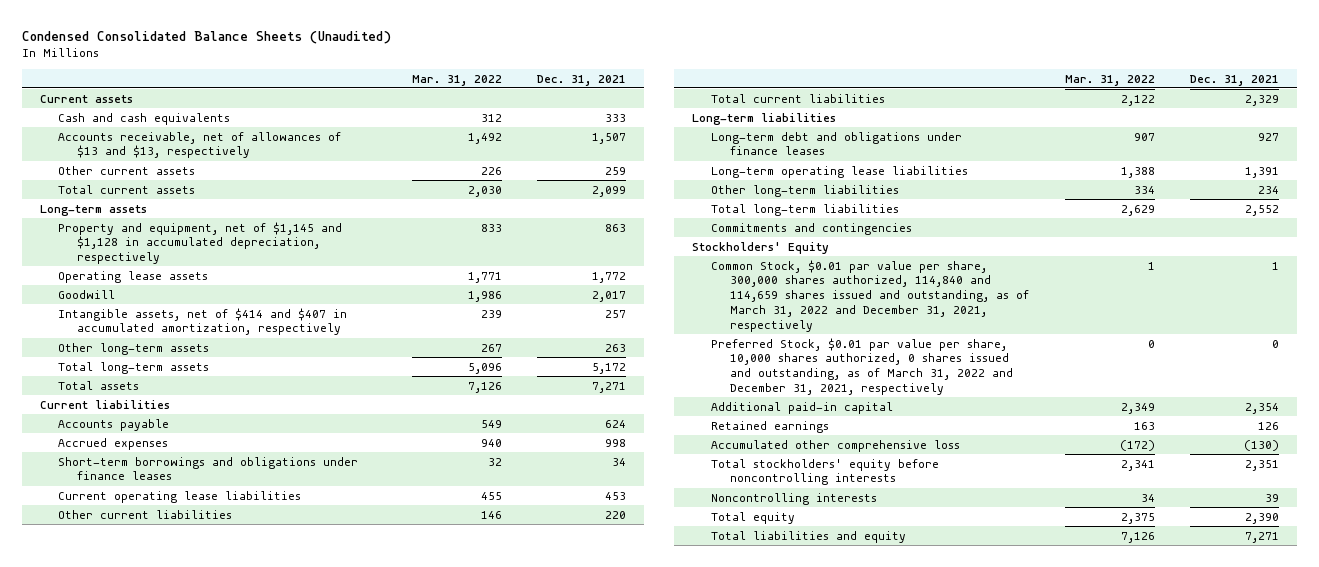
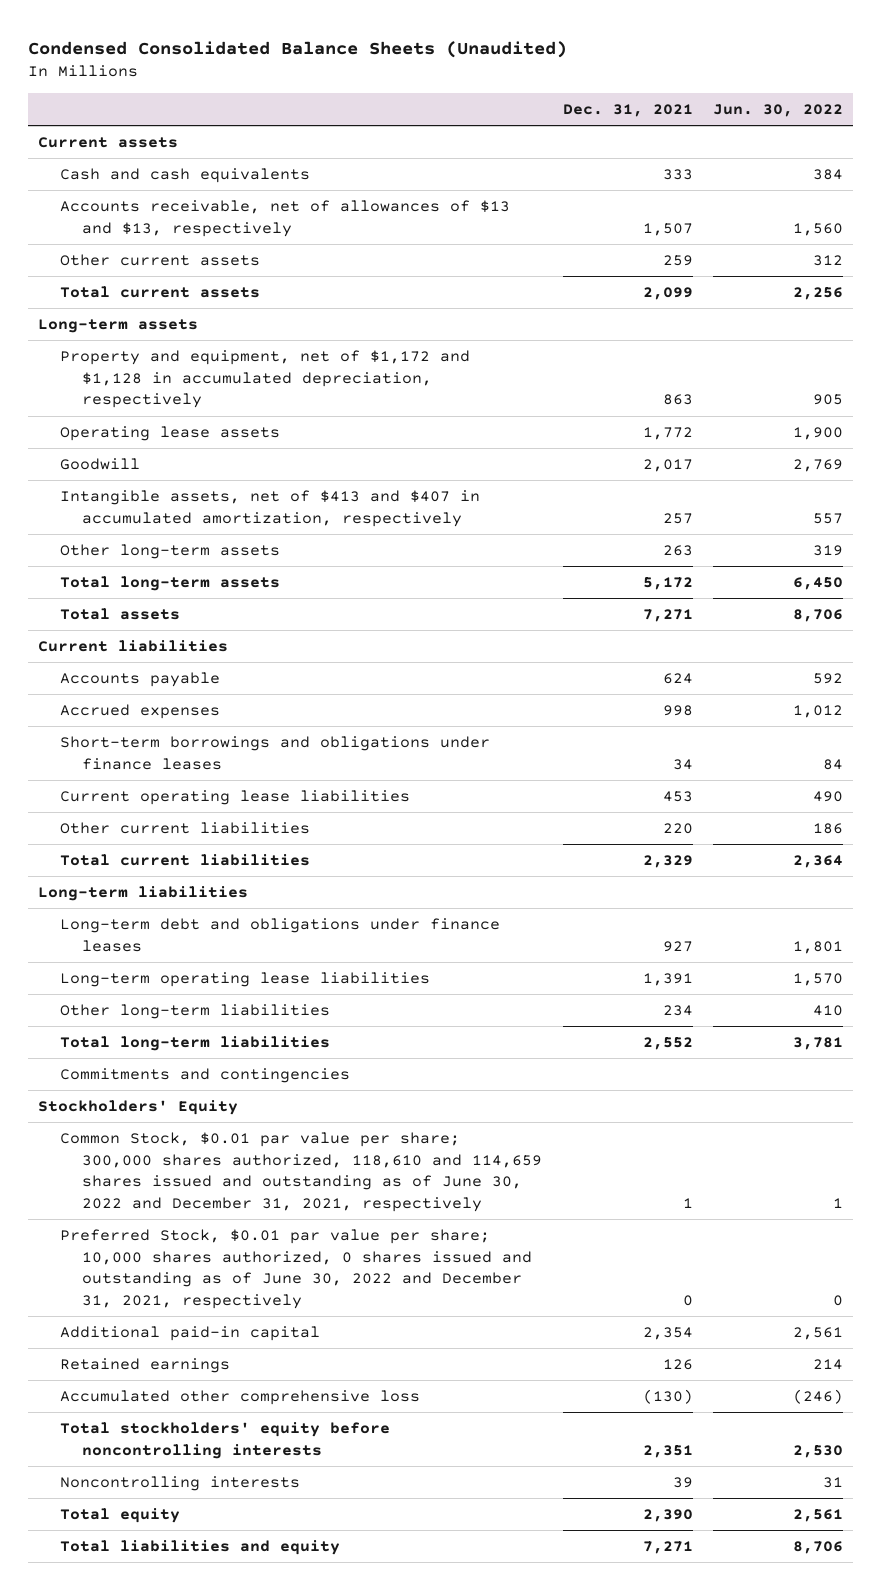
- | Mar. 31, 2022 | Dec. 31, 2021
+ | Dec. 31, 2021 | Jun. 30, 2022
- Property and equipment, net of $1,145 and $1,128 in accumulated depreciation, respectively | 833 | 863
+ Property and equipment, net of $1,172 and $1,128 in accumulated depreciation, respectively | 863 | 905
- Intangible assets, net of $414 and $407 in accumulated amortization, respectively | 239 | 257
+ Intangible assets, net of $413 and $407 in accumulated amortization, respectively | 257 | 557
- Common Stock, $0.01 par value per share, 300,000 shares authorized, 114,840 and 114,659 shares issued and outstanding, as of March 31, 2022 and December 31, 2021, respectively | 1 | 1
- Preferred Stock, $0.01 par value per share, 10,000 shares authorized, 0 shares issued and outstanding, as of March 31, 2022 and December 31, 2021, respectively | 0 | 0
+ Common Stock, $0.01 par value per share; 300,000 shares authorized, 118,610 and 114,659 shares issued and outstanding as of June 30, 2022 and December 31, 2021, respectively | 1 | 1
+ Preferred Stock, $0.01 par value per share; 10,000 shares authorized, 0 shares issued and outstanding as of June 30, 2022 and December 31, 2021, respectively | 0 | 0

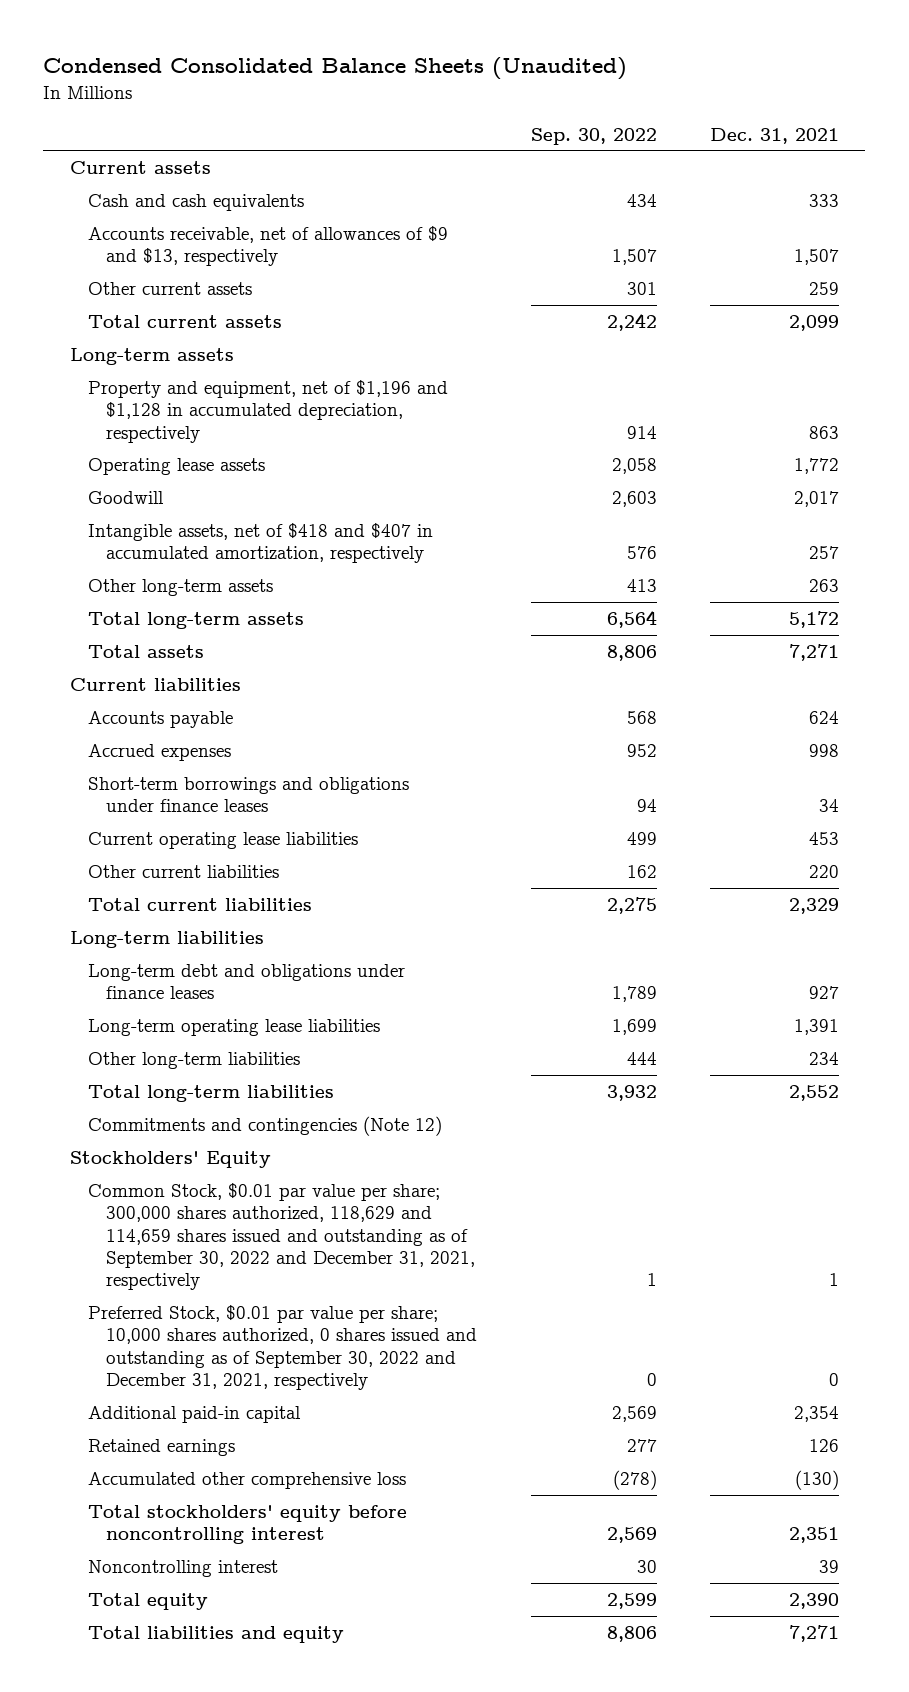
- | Dec. 31, 2021 | Jun. 30, 2022
+ | Sep. 30, 2022 | Dec. 31, 2021
- Accounts receivable, net of allowances of $13 and $13, respectively | 1,507 | 1,560
+ Accounts receivable, net of allowances of $9 and $13, respectively | 1,507 | 1,507
- Property and equipment, net of $1,172 and $1,128 in accumulated depreciation, respectively | 863 | 905
+ Property and equipment, net of $1,196 and $1,128 in accumulated depreciation, respectively | 914 | 863
- Intangible assets, net of $413 and $407 in accumulated amortization, respectively | 257 | 557
+ Intangible assets, net of $418 and $407 in accumulated amortization, respectively | 576 | 257
- Commitments and contingencies
+ Commitments and contingencies (Note 12)
- Common Stock, $0.01 par value per share; 300,000 shares authorized, 118,610 and 114,659 shares issued and outstanding as of June 30, 2022 and December 31, 2021, respectively | 1 | 1
- Preferred Stock, $0.01 par value per share; 10,000 shares authorized, 0 shares issued and outstanding as of June 30, 2022 and December 31, 2021, respectively | 0 | 0
+ Common Stock, $0.01 par value per share; 300,000 shares authorized, 118,629 and 114,659 shares issued and outstanding as of September 30, 2022 and December 31, 2021, respectively | 1 | 1
+ Preferred Stock, $0.01 par value per share; 10,000 shares authorized, 0 shares issued and outstanding as of September 30, 2022 and December 31, 2021, respectively | 0 | 0
- Total stockholders' equity before noncontrolling interests | 2,351 | 2,530
- Noncontrolling interests | 39 | 31
+ Total stockholders' equity before noncontrolling interest | 2,569 | 2,351
+ Noncontrolling interest | 30 | 39

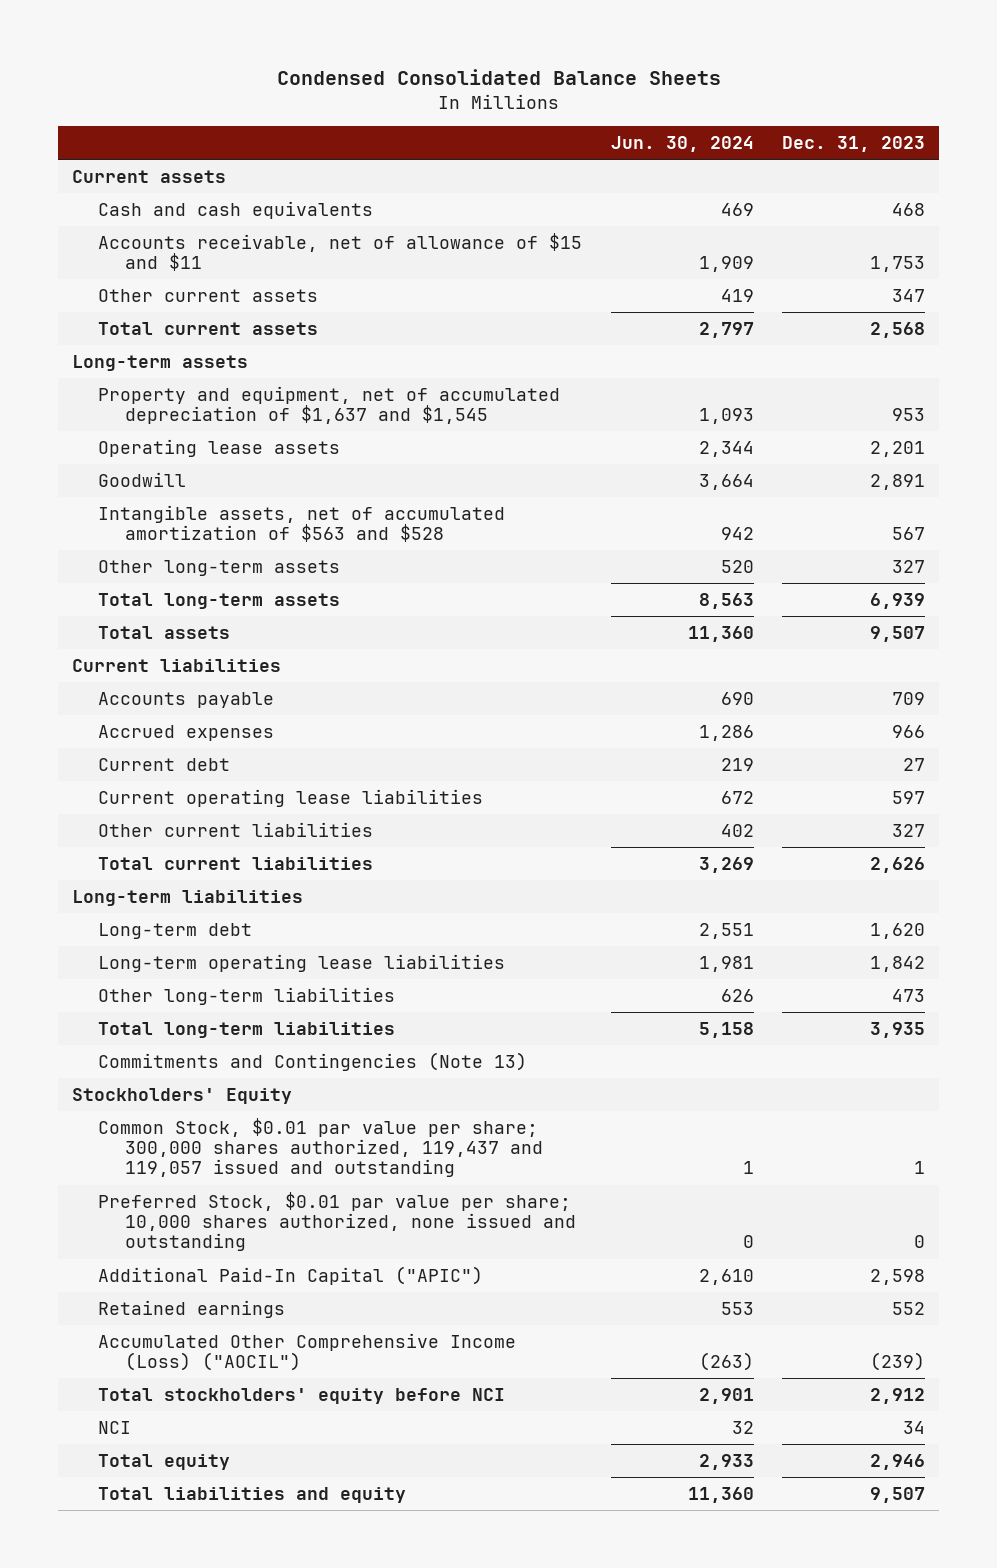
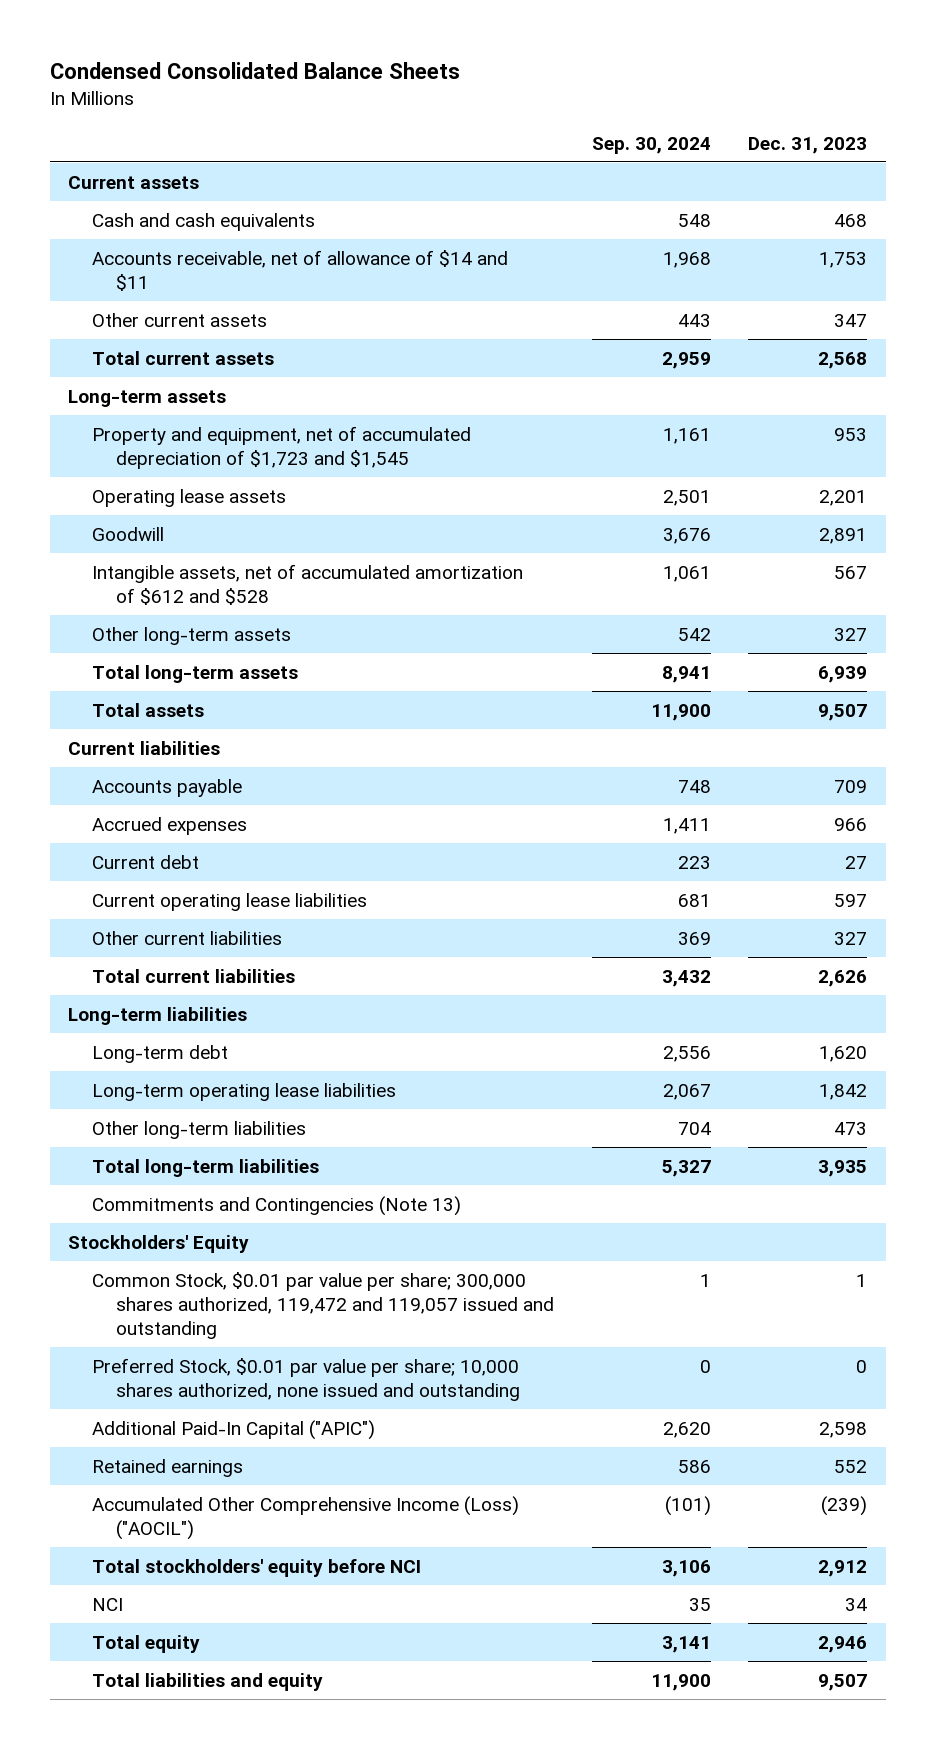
- | Jun. 30, 2024 | Dec. 31, 2023
+ | Sep. 30, 2024 | Dec. 31, 2023
- Accounts receivable, net of allowance of $15 and $11 | 1,909 | 1,753
+ Accounts receivable, net of allowance of $14 and $11 | 1,968 | 1,753
- Property and equipment, net of accumulated depreciation of $1,637 and $1,545 | 1,093 | 953
+ Property and equipment, net of accumulated depreciation of $1,723 and $1,545 | 1,161 | 953
- Intangible assets, net of accumulated amortization of $563 and $528 | 942 | 567
+ Intangible assets, net of accumulated amortization of $612 and $528 | 1,061 | 567
- Common Stock, $0.01 par value per share; 300,000 shares authorized, 119,437 and 119,057 issued and outstanding | 1 | 1
+ Common Stock, $0.01 par value per share; 300,000 shares authorized, 119,472 and 119,057 issued and outstanding | 1 | 1

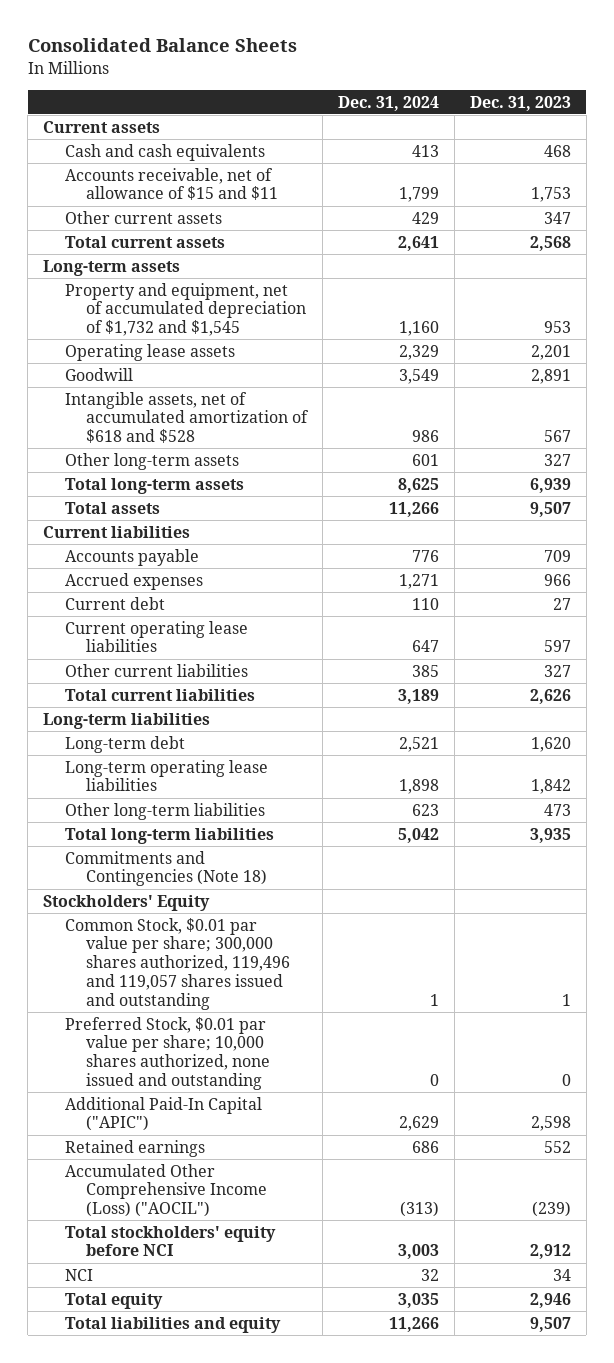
- Condensed Consolidated Balance Sheets
+ Consolidated Balance Sheets
- | Sep. 30, 2024 | Dec. 31, 2023
+ | Dec. 31, 2024 | Dec. 31, 2023
- Accounts receivable, net of allowance of $14 and $11 | 1,968 | 1,753
+ Accounts receivable, net of allowance of $15 and $11 | 1,799 | 1,753
- Property and equipment, net of accumulated depreciation of $1,723 and $1,545 | 1,161 | 953
+ Property and equipment, net of accumulated depreciation of $1,732 and $1,545 | 1,160 | 953
- Intangible assets, net of accumulated amortization of $612 and $528 | 1,061 | 567
+ Intangible assets, net of accumulated amortization of $618 and $528 | 986 | 567
- Commitments and Contingencies (Note 13)
+ Commitments and Contingencies (Note 18)
- Common Stock, $0.01 par value per share; 300,000 shares authorized, 119,472 and 119,057 issued and outstanding | 1 | 1
+ Common Stock, $0.01 par value per share; 300,000 shares authorized, 119,496 and 119,057 shares issued and outstanding | 1 | 1

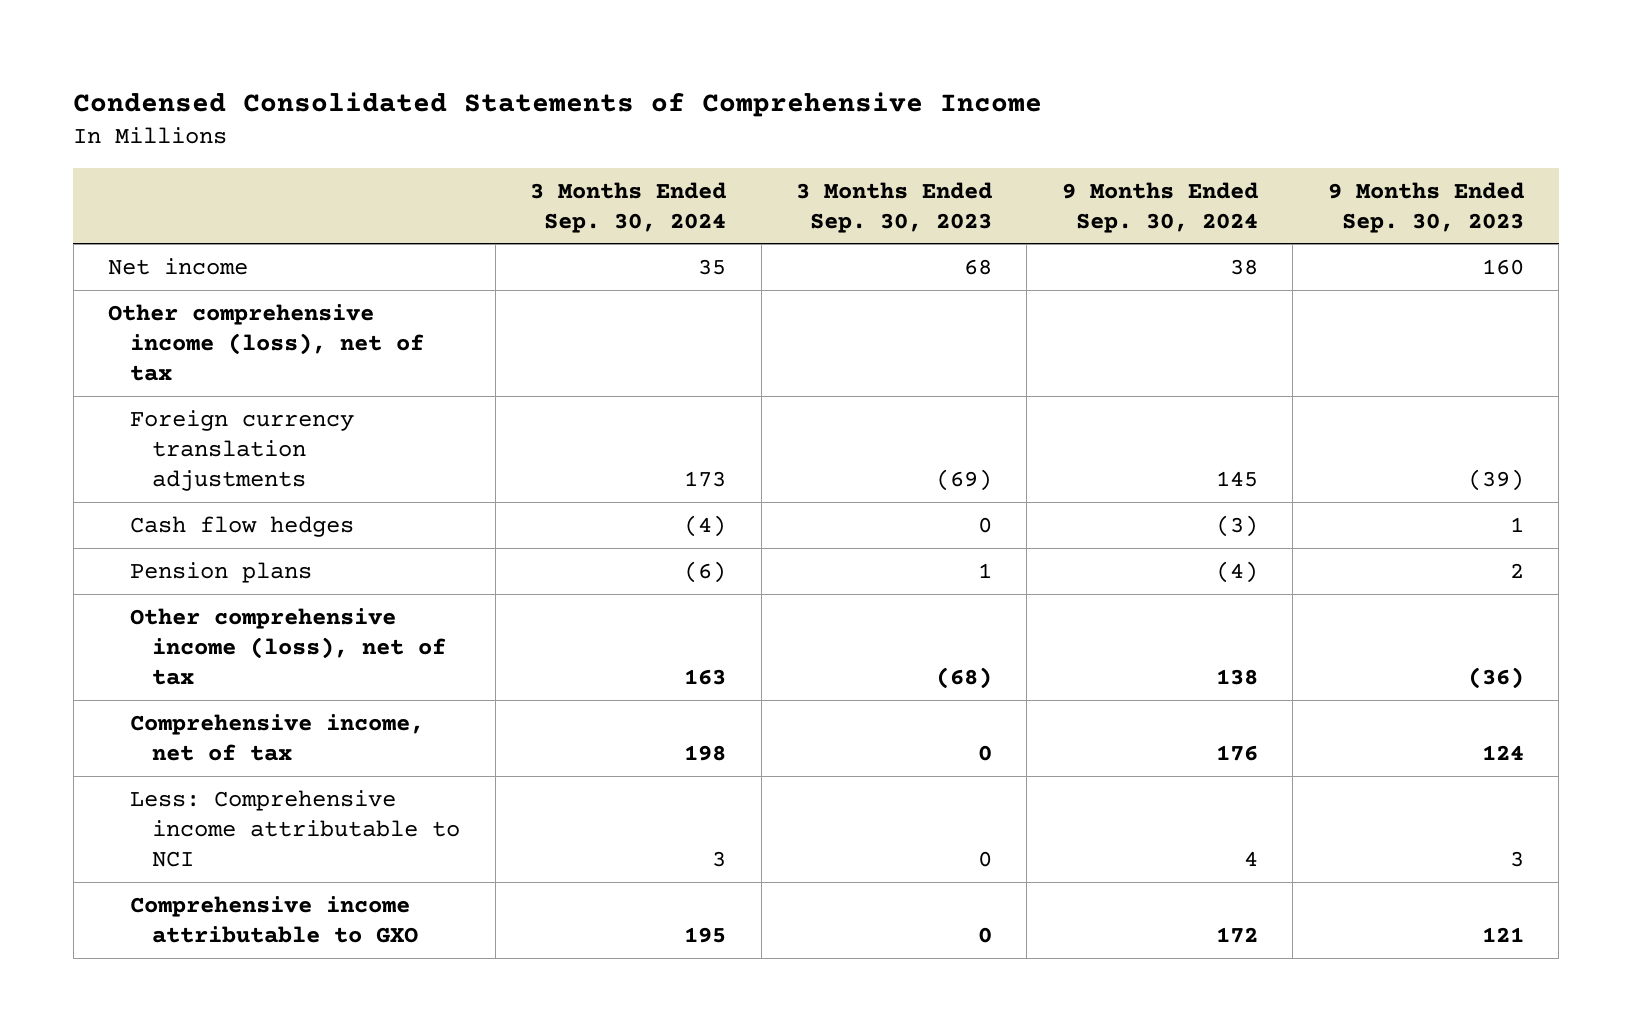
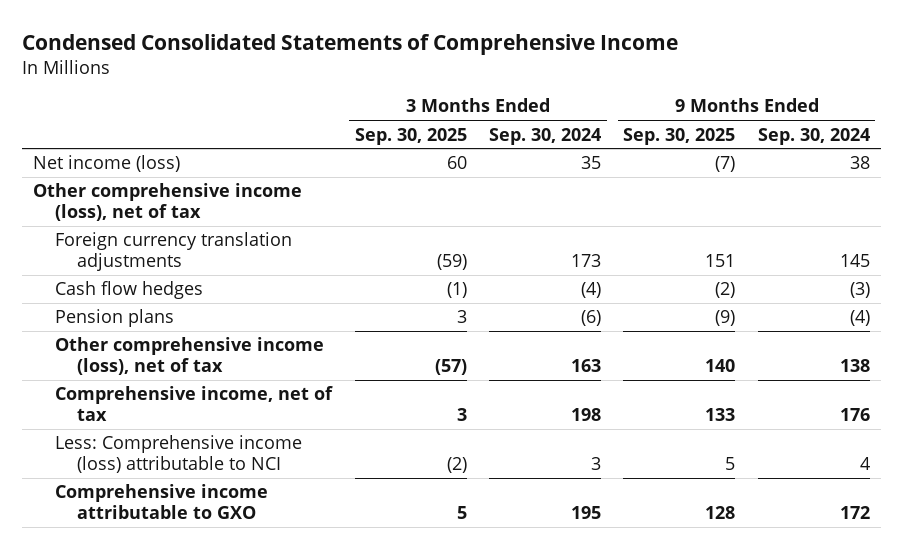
- | 3 Months Ended Sep. 30, 2024 | 3 Months Ended Sep. 30, 2023 | 9 Months Ended Sep. 30, 2024 | 9 Months Ended Sep. 30, 2023
+ | 3 Months Ended Sep. 30, 2025 | 3 Months Ended Sep. 30, 2024 | 9 Months Ended Sep. 30, 2025 | 9 Months Ended Sep. 30, 2024
- Net income | 35 | 68 | 38 | 160
+ Net income (loss) | 60 | 35 | (7) | 38
- Less: Comprehensive income attributable to NCI | 3 | 0 | 4 | 3
+ Less: Comprehensive income (loss) attributable to NCI | (2) | 3 | 5 | 4

